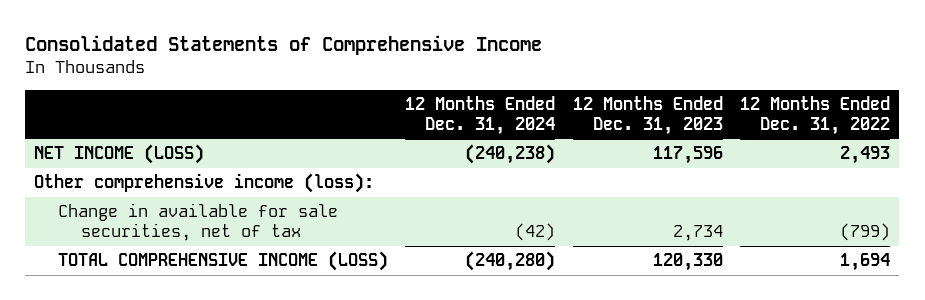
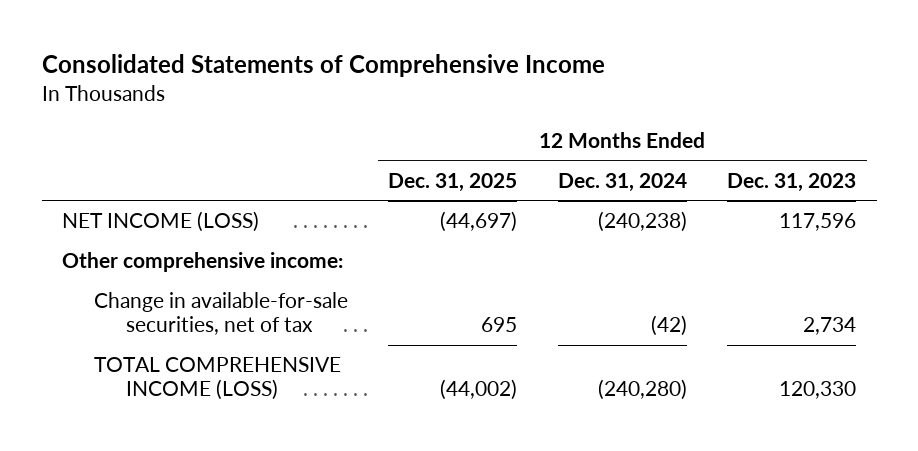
- | 12 Months Ended Dec. 31, 2024 | 12 Months Ended Dec. 31, 2023 | 12 Months Ended Dec. 31, 2022
+ | 12 Months Ended Dec. 31, 2025 | 12 Months Ended Dec. 31, 2024 | 12 Months Ended Dec. 31, 2023
- Other comprehensive income (loss):
- Change in available for sale securities, net of tax | (42) | 2,734 | (799)
+ Other comprehensive income:
+ Change in available-for-sale securities, net of tax | 695 | (42) | 2,734

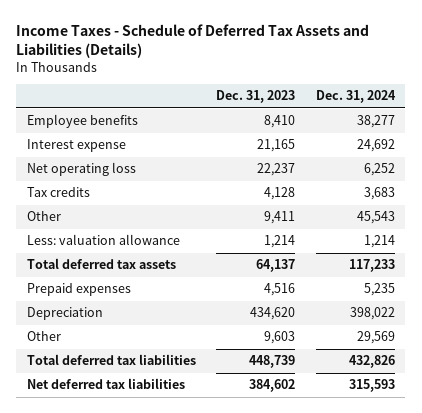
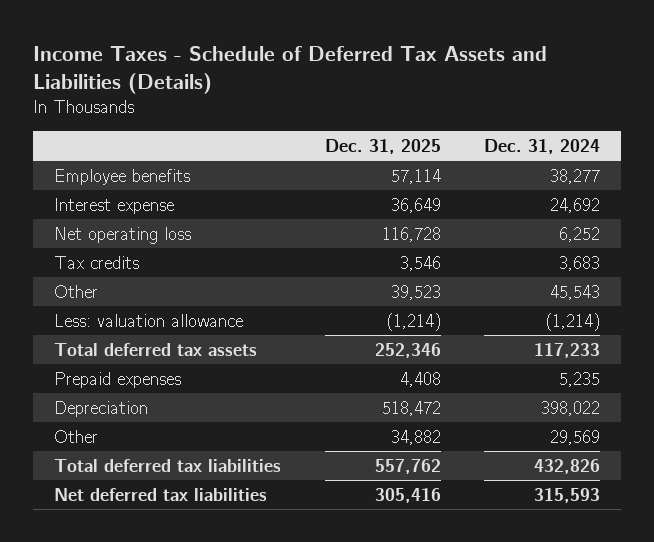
- | Dec. 31, 2023 | Dec. 31, 2024
+ | Dec. 31, 2025 | Dec. 31, 2024
- Less: valuation allowance | 1,214 | 1,214
+ Less: valuation allowance | (1,214) | (1,214)

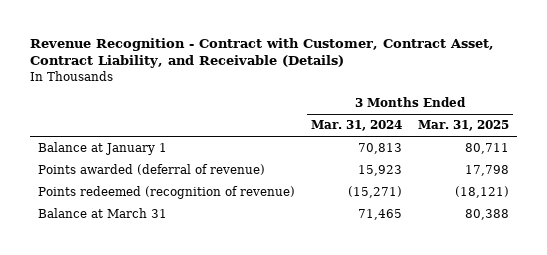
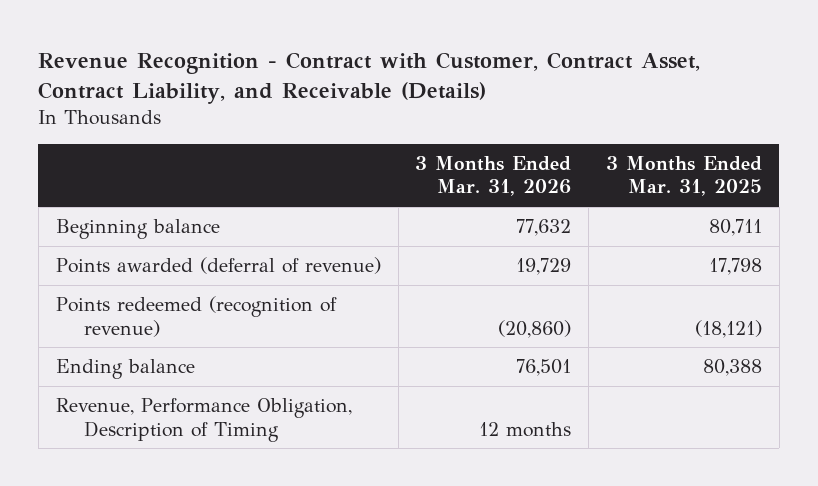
- | 3 Months Ended Mar. 31, 2024 | 3 Months Ended Mar. 31, 2025
+ | 3 Months Ended Mar. 31, 2026 | 3 Months Ended Mar. 31, 2025
- Balance at January 1 | 70,813 | 80,711
+ Beginning balance | 77,632 | 80,711
- Balance at March 31 | 71,465 | 80,388
+ Ending balance | 76,501 | 80,388
+ Revenue, Performance Obligation, Description of Timing | 12 months |

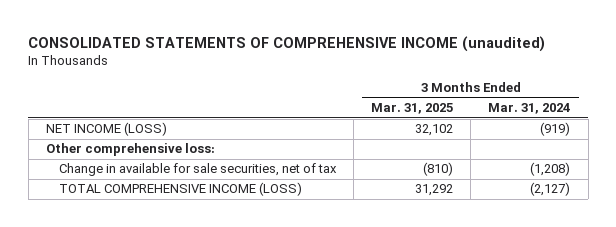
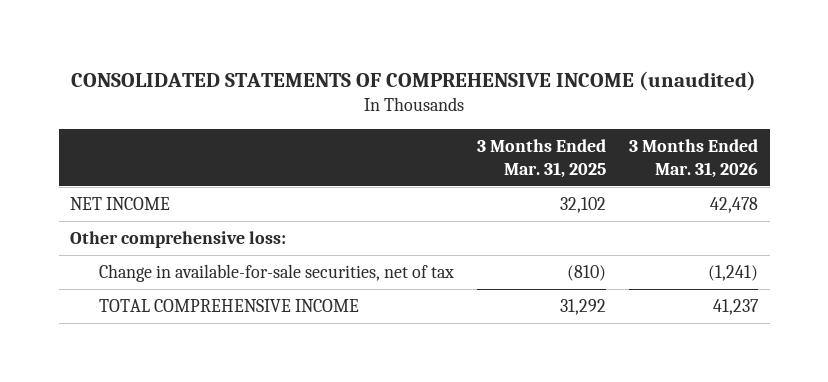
- | 3 Months Ended Mar. 31, 2025 | 3 Months Ended Mar. 31, 2024
+ | 3 Months Ended Mar. 31, 2025 | 3 Months Ended Mar. 31, 2026
- NET INCOME (LOSS) | 32,102 | (919)
+ NET INCOME | 32,102 | 42,478
- Change in available for sale securities, net of tax | (810) | (1,208)
- TOTAL COMPREHENSIVE INCOME (LOSS) | 31,292 | (2,127)
+ Change in available-for-sale securities, net of tax | (810) | (1,241)
+ TOTAL COMPREHENSIVE INCOME | 31,292 | 41,237

